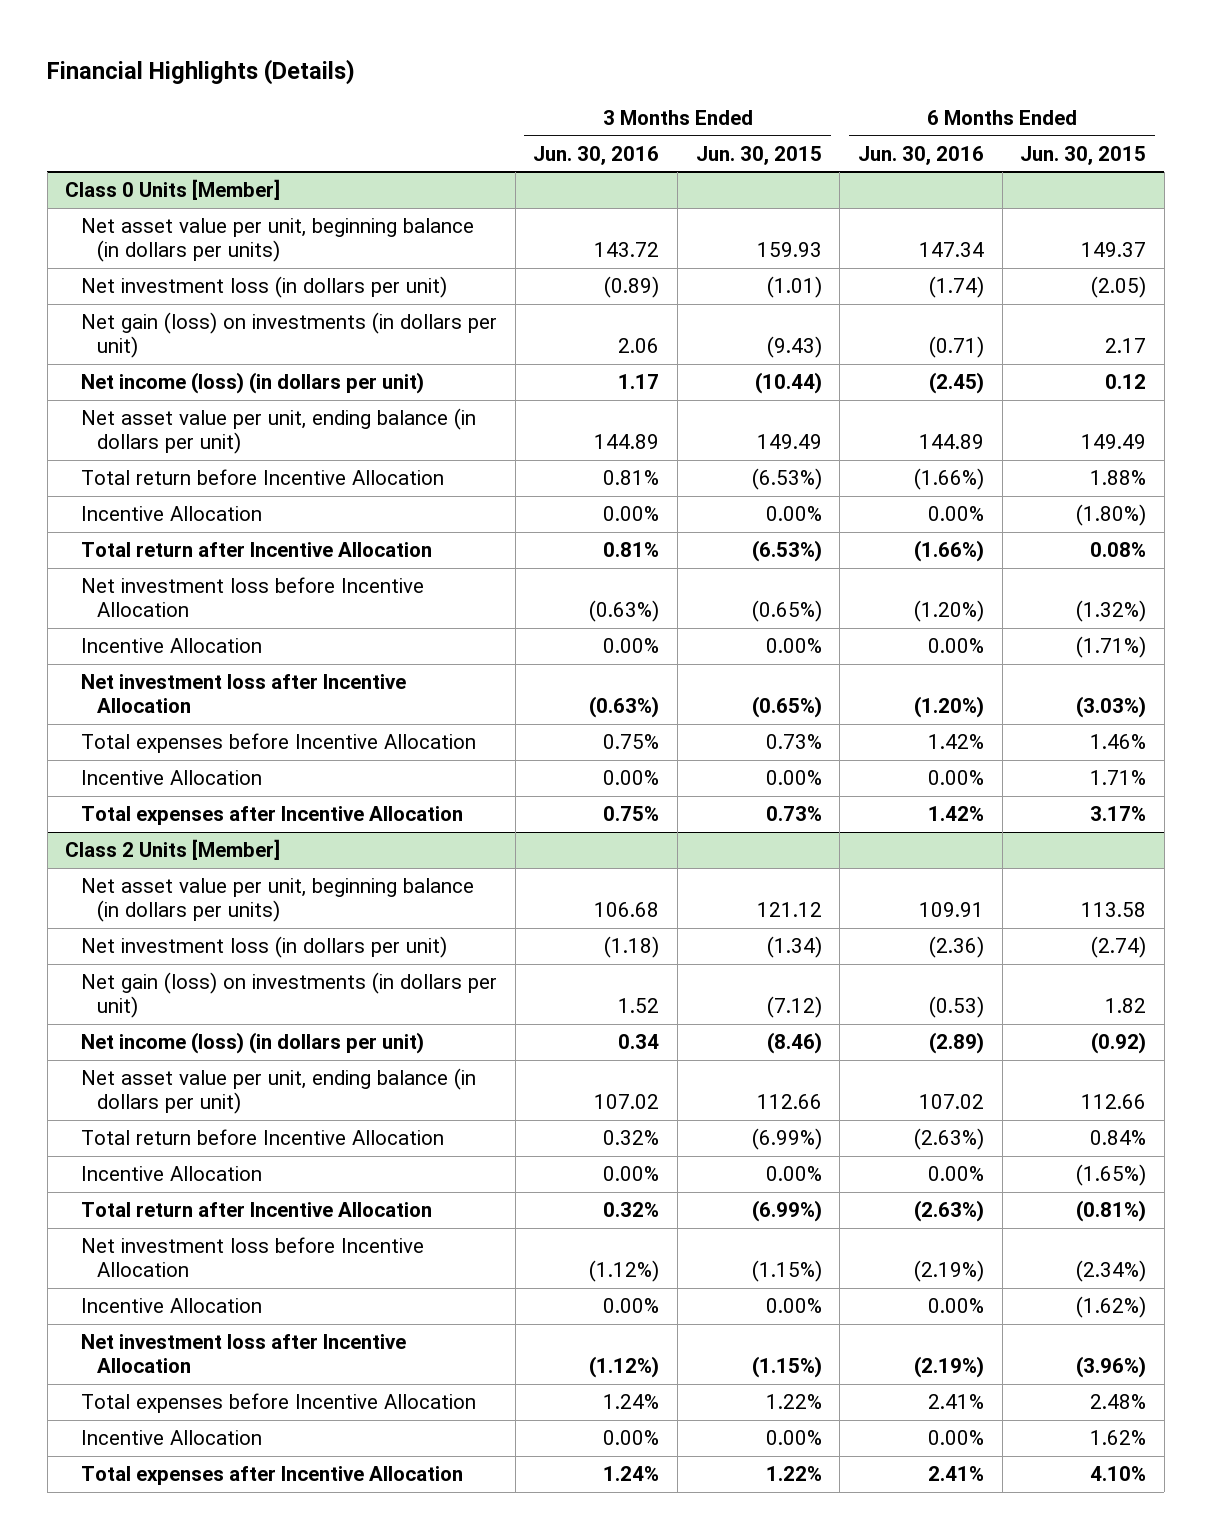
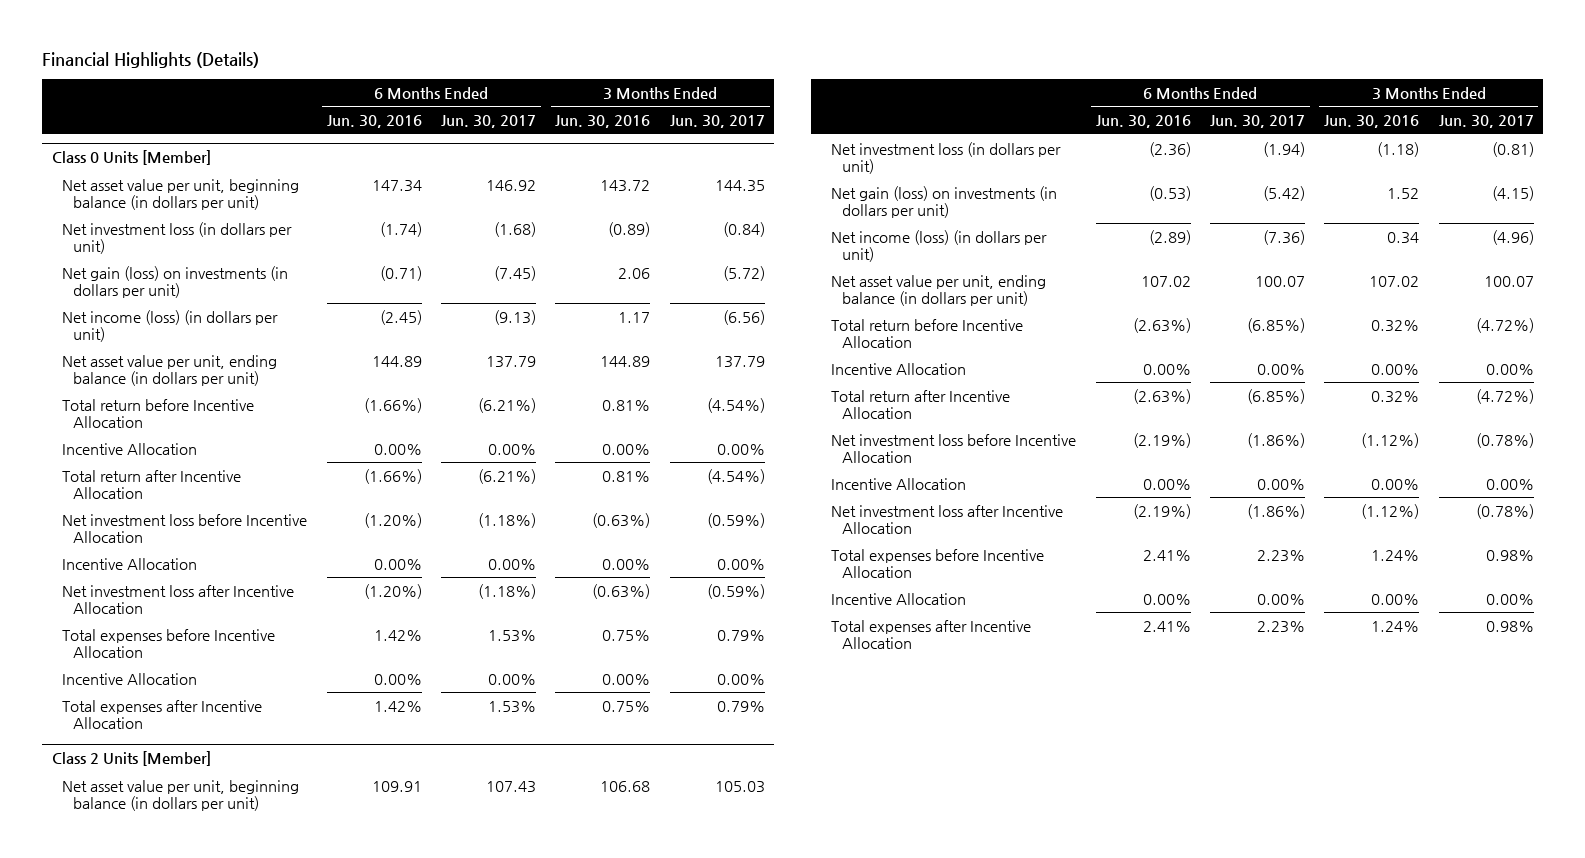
- | 3 Months Ended Jun. 30, 2016 | 3 Months Ended Jun. 30, 2015 | 6 Months Ended Jun. 30, 2016 | 6 Months Ended Jun. 30, 2015
+ | 6 Months Ended Jun. 30, 2016 | 6 Months Ended Jun. 30, 2017 | 3 Months Ended Jun. 30, 2016 | 3 Months Ended Jun. 30, 2017
@ Class 0 Units [Member]
- Net asset value per unit, beginning balance (in dollars per units) | 143.72 | 159.93 | 147.34 | 149.37
+ Net asset value per unit, beginning balance (in dollars per unit) | 147.34 | 146.92 | 143.72 | 144.35
@ Class 2 Units [Member]
- Net asset value per unit, beginning balance (in dollars per units) | 106.68 | 121.12 | 109.91 | 113.58
+ Net asset value per unit, beginning balance (in dollars per unit) | 109.91 | 107.43 | 106.68 | 105.03

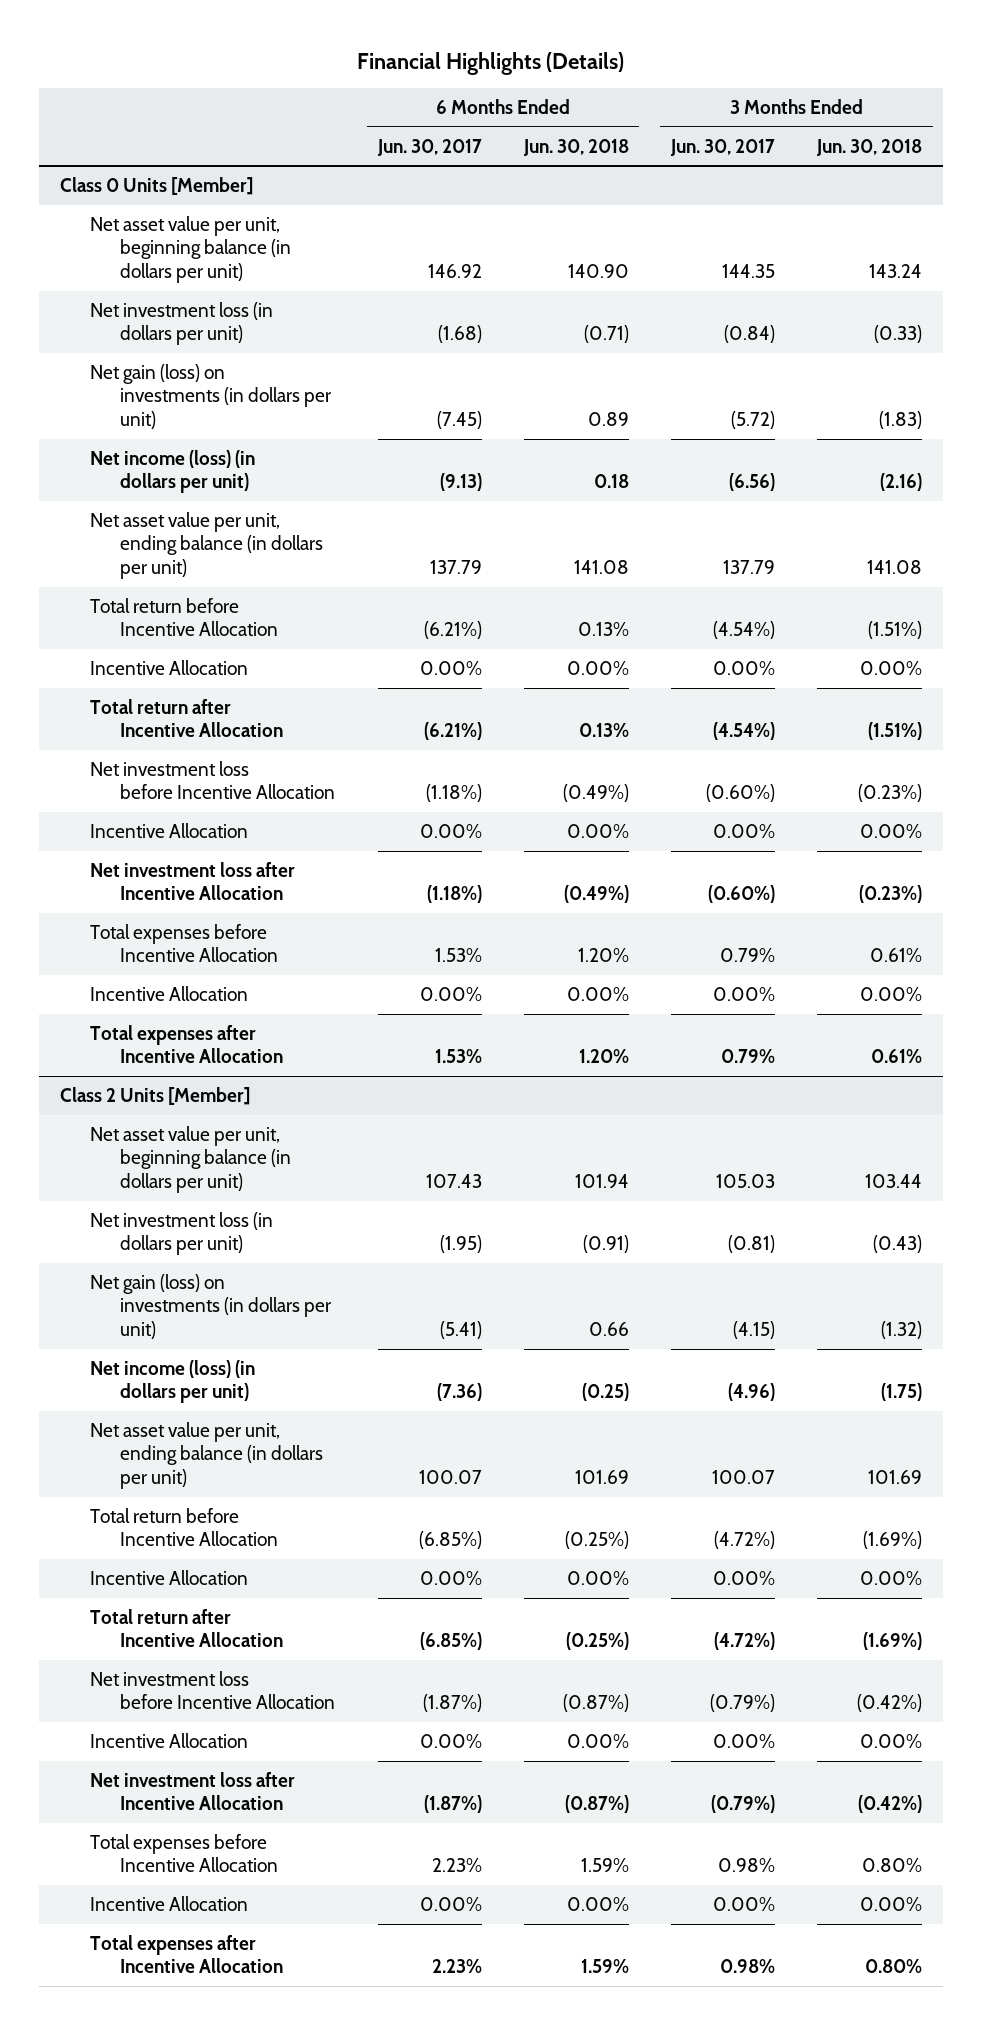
- | 6 Months Ended Jun. 30, 2016 | 6 Months Ended Jun. 30, 2017 | 3 Months Ended Jun. 30, 2016 | 3 Months Ended Jun. 30, 2017
+ | 6 Months Ended Jun. 30, 2017 | 6 Months Ended Jun. 30, 2018 | 3 Months Ended Jun. 30, 2017 | 3 Months Ended Jun. 30, 2018
@ Class 0 Units [Member]
- Net investment loss before Incentive Allocation | (1.20%) | (1.18%) | (0.63%) | (0.59%)
+ Net investment loss before Incentive Allocation | (1.18%) | (0.49%) | (0.60%) | (0.23%)
- Net investment loss after Incentive Allocation | (1.20%) | (1.18%) | (0.63%) | (0.59%)
+ Net investment loss after Incentive Allocation | (1.18%) | (0.49%) | (0.60%) | (0.23%)
@ Class 2 Units [Member]
- Net investment loss (in dollars per unit) | (2.36) | (1.94) | (1.18) | (0.81)
- Net gain (loss) on investments (in dollars per unit) | (0.53) | (5.42) | 1.52 | (4.15)
+ Net investment loss (in dollars per unit) | (1.95) | (0.91) | (0.81) | (0.43)
+ Net gain (loss) on investments (in dollars per unit) | (5.41) | 0.66 | (4.15) | (1.32)
- Net investment loss before Incentive Allocation | (2.19%) | (1.86%) | (1.12%) | (0.78%)
+ Net investment loss before Incentive Allocation | (1.87%) | (0.87%) | (0.79%) | (0.42%)
- Net investment loss after Incentive Allocation | (2.19%) | (1.86%) | (1.12%) | (0.78%)
+ Net investment loss after Incentive Allocation | (1.87%) | (0.87%) | (0.79%) | (0.42%)

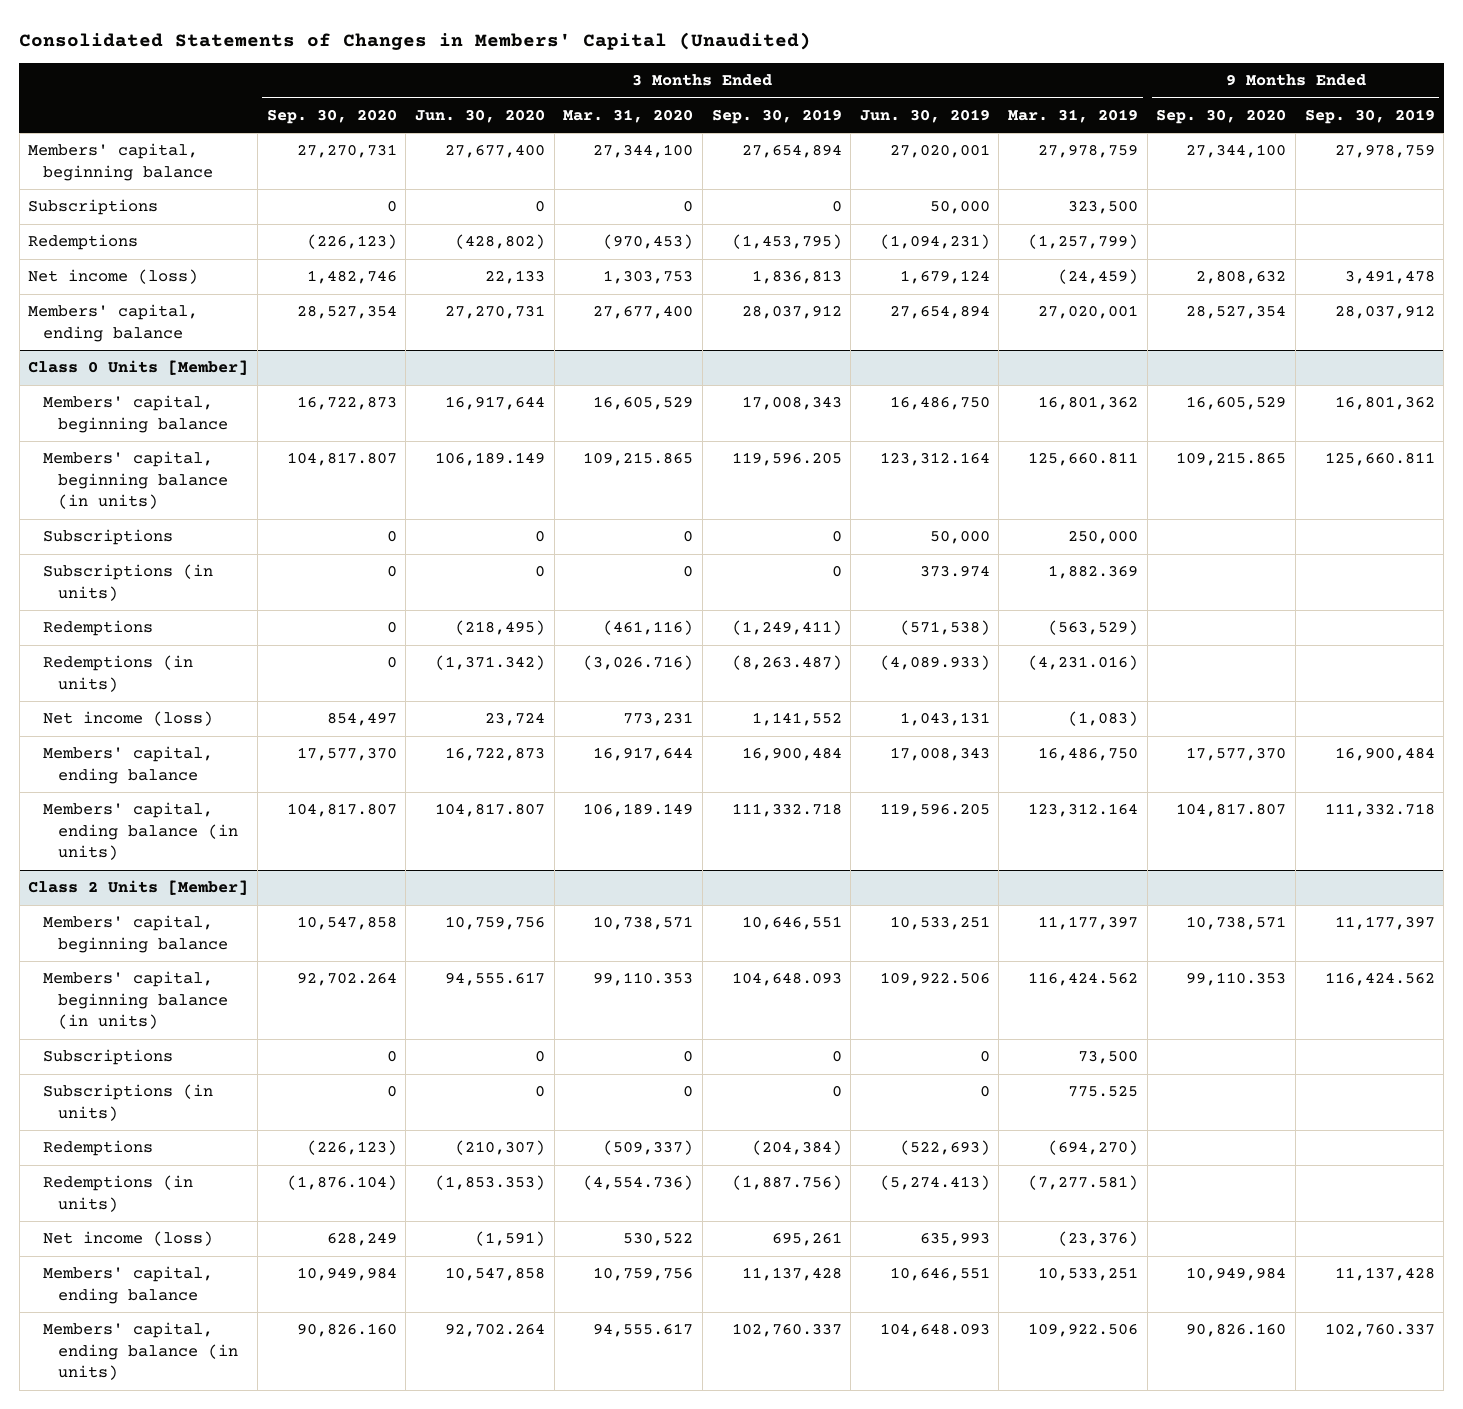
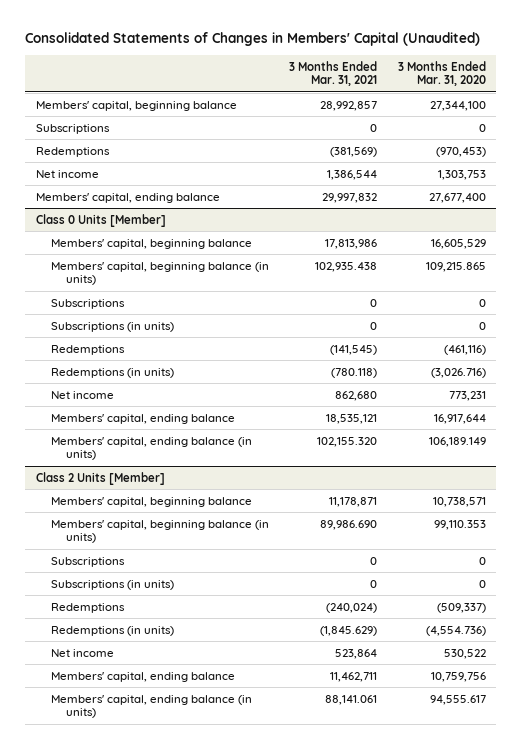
- | 3 Months Ended Sep. 30, 2020 | 3 Months Ended Jun. 30, 2020 | 3 Months Ended Mar. 31, 2020 | 3 Months Ended Sep. 30, 2019 | 3 Months Ended Jun. 30, 2019 | 3 Months Ended Mar. 31, 2019 | 9 Months Ended Sep. 30, 2020 | 9 Months Ended Sep. 30, 2019
+ | 3 Months Ended Mar. 31, 2021 | 3 Months Ended Mar. 31, 2020
- Net income (loss) | 1,482,746 | 22,133 | 1,303,753 | 1,836,813 | 1,679,124 | (24,459) | 2,808,632 | 3,491,478
+ Net income | 1,386,544 | 1,303,753
@ Class 0 Units [Member]
- Net income (loss) | 854,497 | 23,724 | 773,231 | 1,141,552 | 1,043,131 | (1,083) | |
+ Net income | 862,680 | 773,231
@ Class 2 Units [Member]
- Net income (loss) | 628,249 | (1,591) | 530,522 | 695,261 | 635,993 | (23,376) | |
+ Net income | 523,864 | 530,522

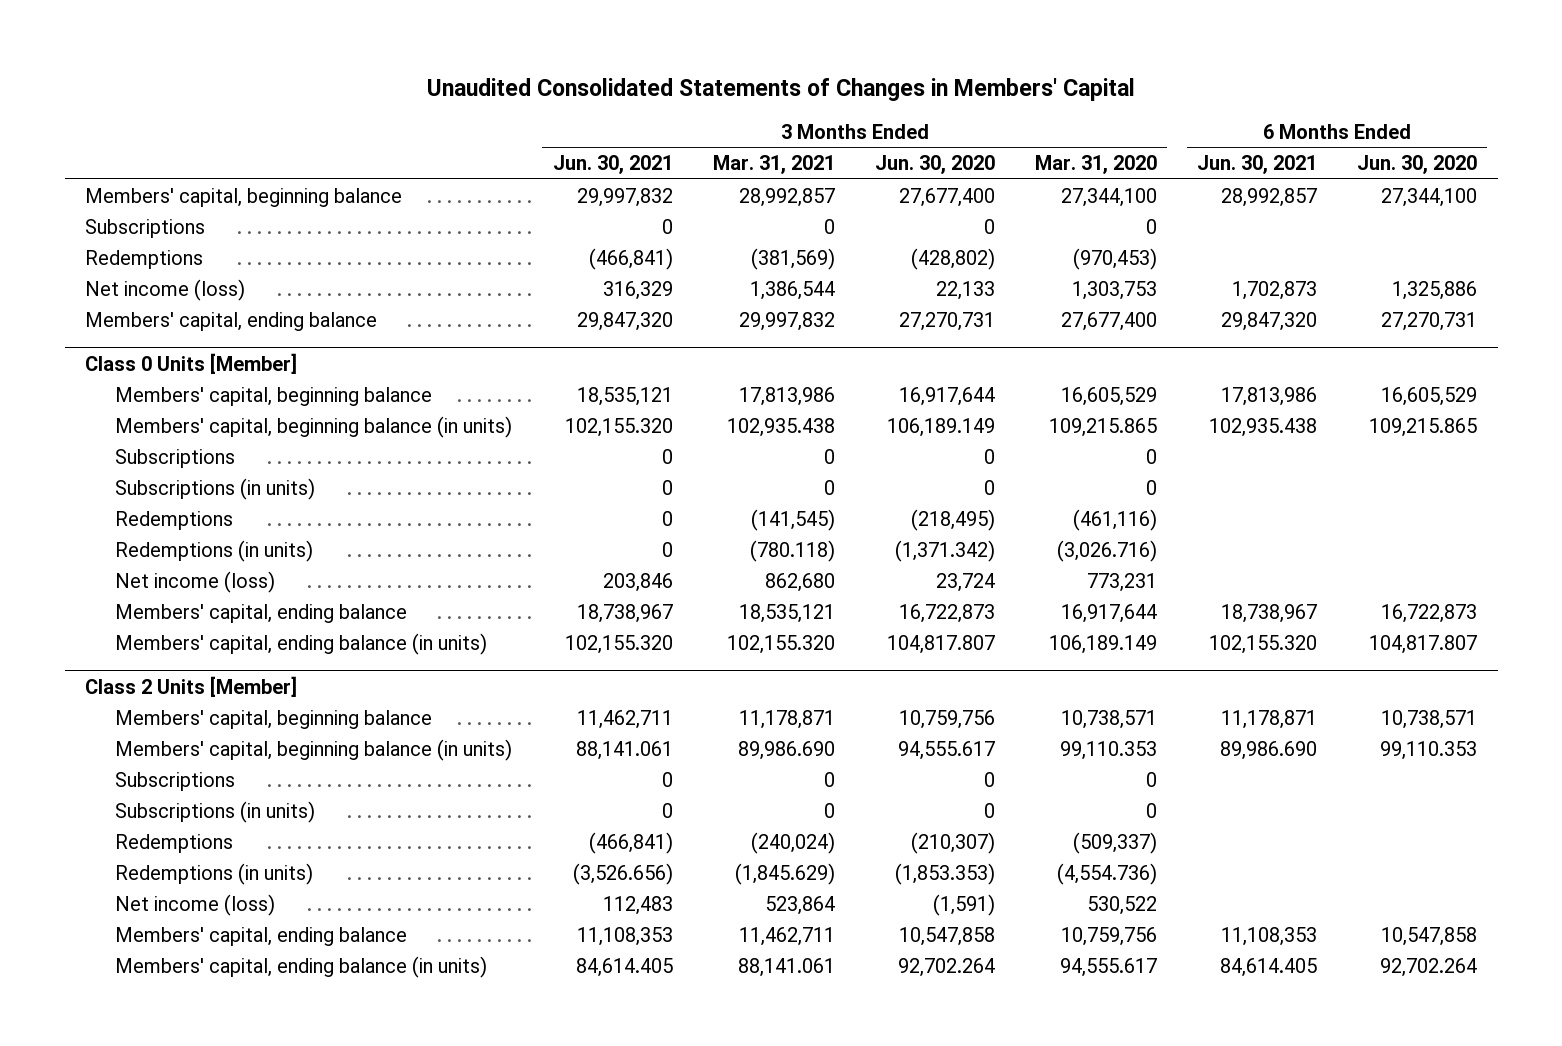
- Consolidated Statements of Changes in Members' Capital (Unaudited)
+ Unaudited Consolidated Statements of Changes in Members' Capital
- | 3 Months Ended Mar. 31, 2021 | 3 Months Ended Mar. 31, 2020
+ | 3 Months Ended Jun. 30, 2021 | 3 Months Ended Mar. 31, 2021 | 3 Months Ended Jun. 30, 2020 | 3 Months Ended Mar. 31, 2020 | 6 Months Ended Jun. 30, 2021 | 6 Months Ended Jun. 30, 2020
- Net income | 1,386,544 | 1,303,753
+ Net income (loss) | 316,329 | 1,386,544 | 22,133 | 1,303,753 | 1,702,873 | 1,325,886
@ Class 0 Units [Member]
- Net income | 862,680 | 773,231
+ Net income (loss) | 203,846 | 862,680 | 23,724 | 773,231 | |
@ Class 2 Units [Member]
- Net income | 523,864 | 530,522
+ Net income (loss) | 112,483 | 523,864 | (1,591) | 530,522 | |

